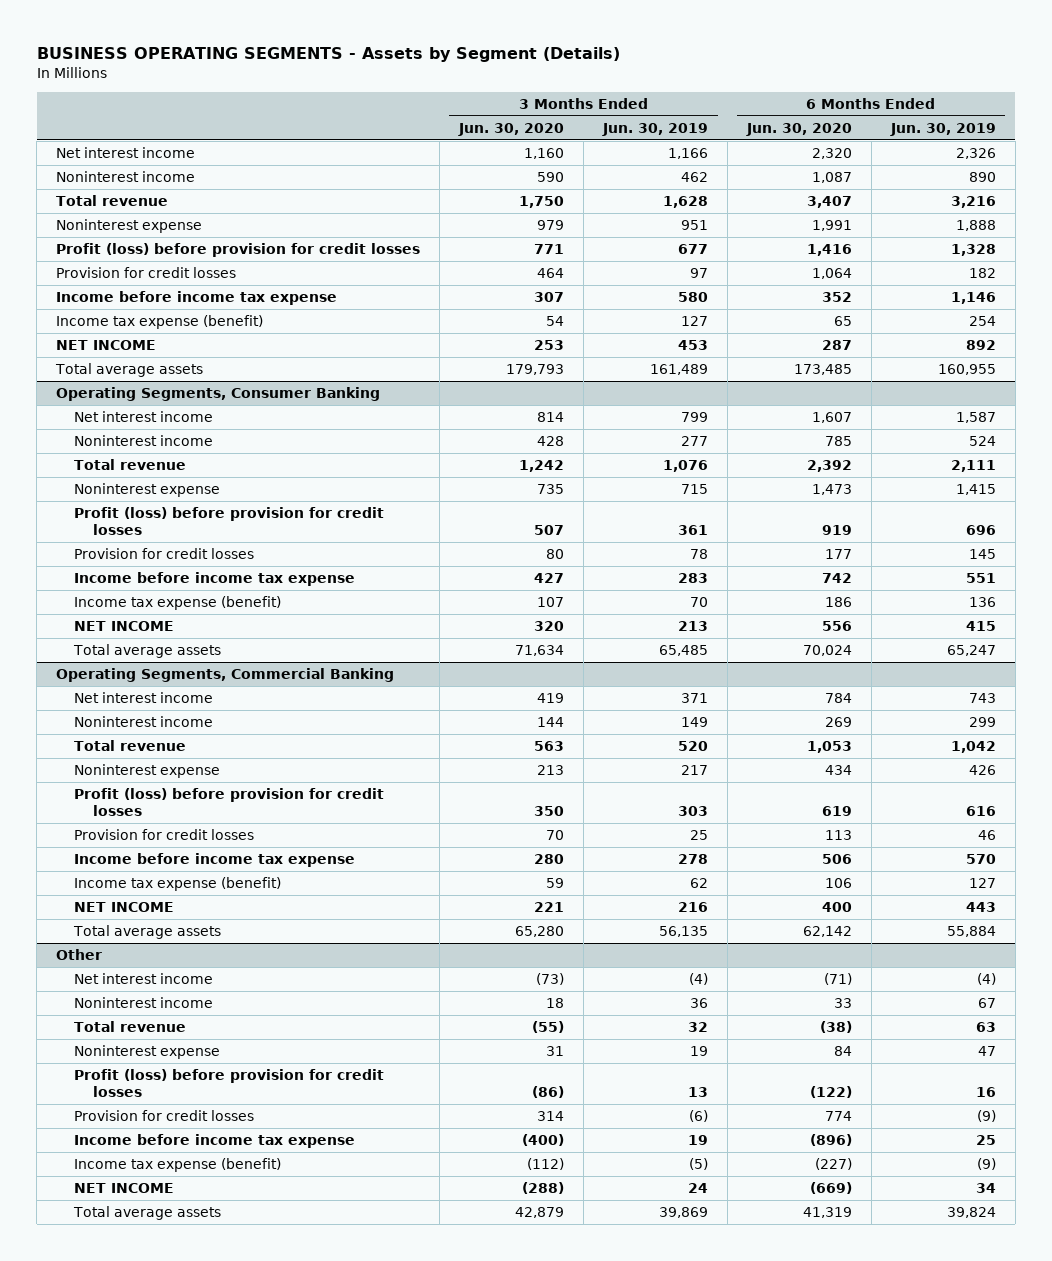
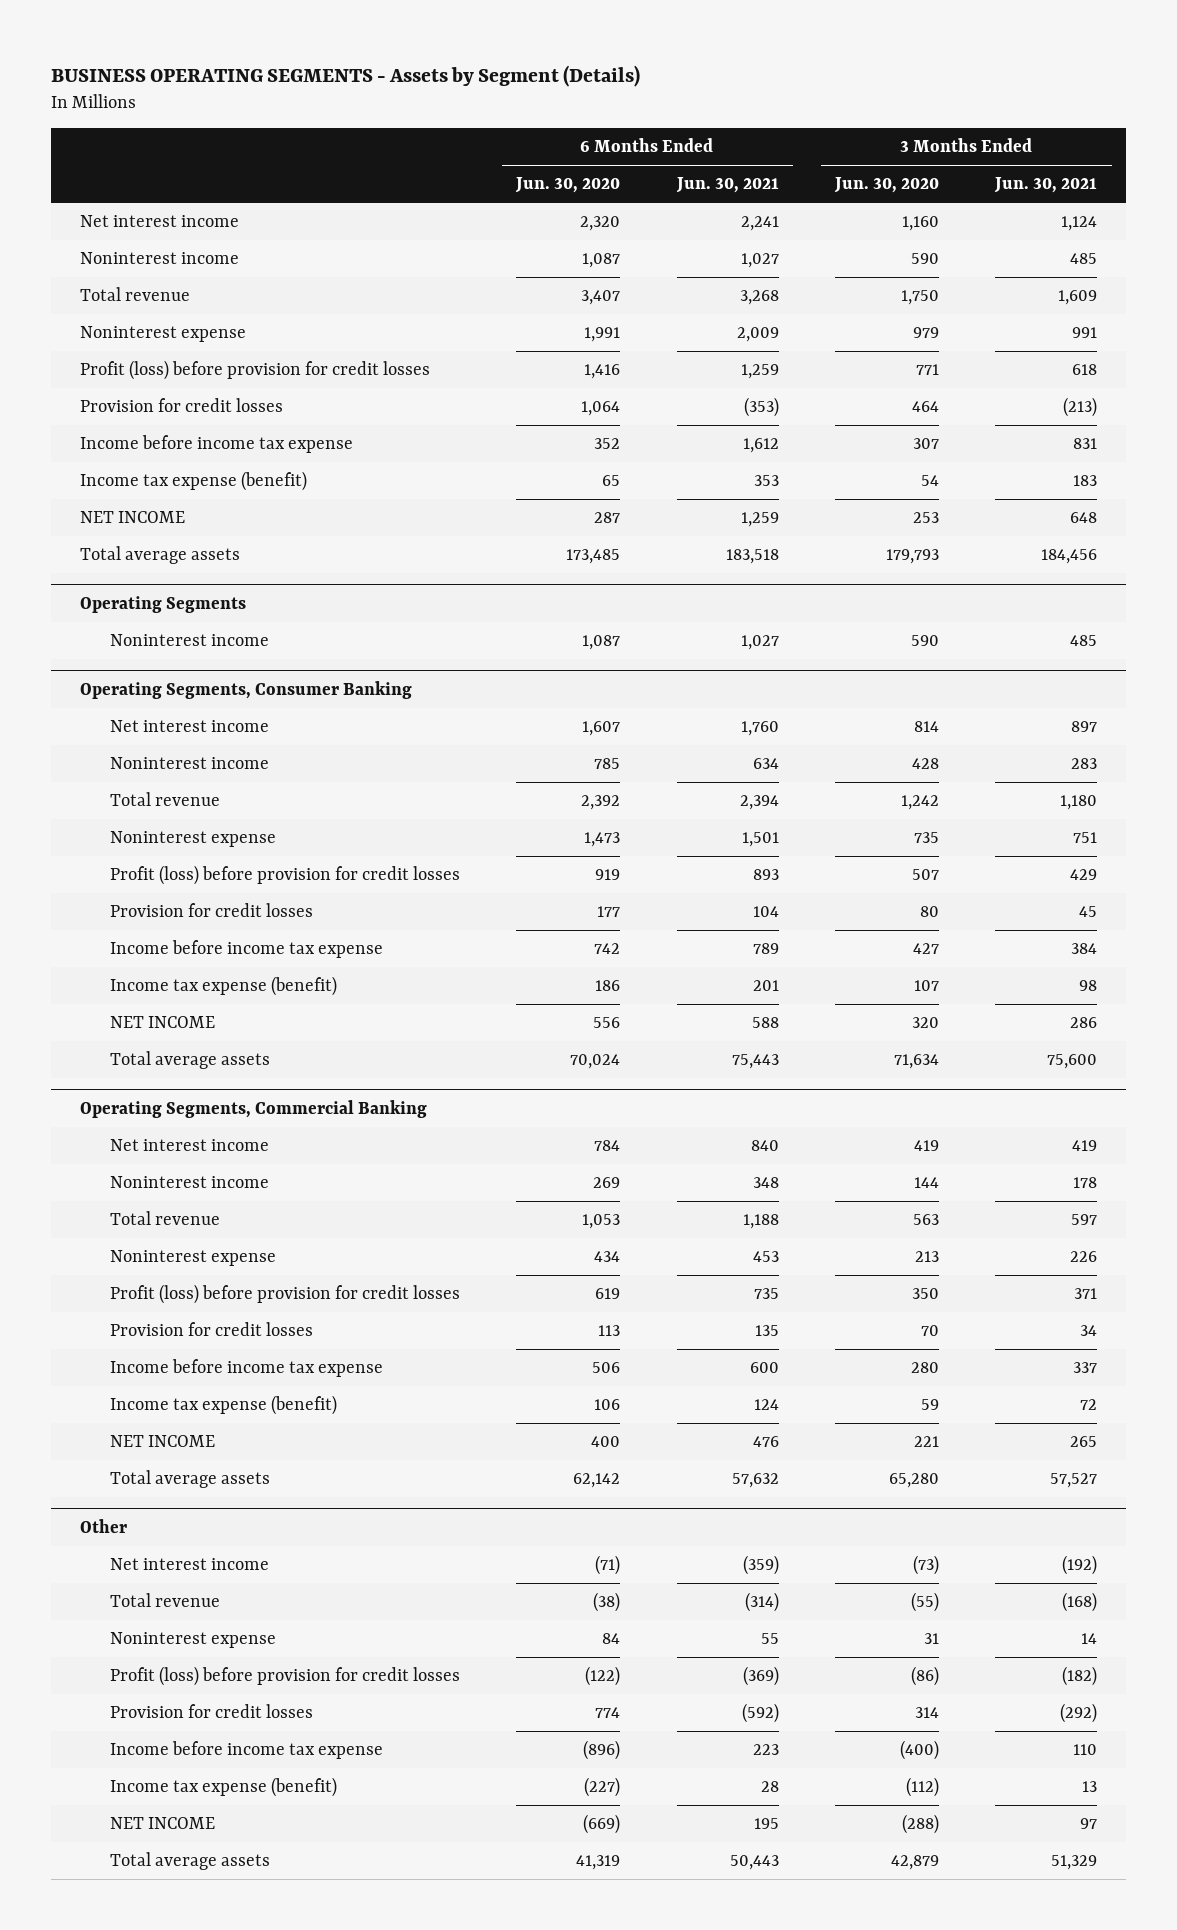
- | 3 Months Ended Jun. 30, 2020 | 3 Months Ended Jun. 30, 2019 | 6 Months Ended Jun. 30, 2020 | 6 Months Ended Jun. 30, 2019
+ | 6 Months Ended Jun. 30, 2020 | 6 Months Ended Jun. 30, 2021 | 3 Months Ended Jun. 30, 2020 | 3 Months Ended Jun. 30, 2021
+ Operating Segments
+ Noninterest income | 1,087 | 1,027 | 590 | 485
@ Other
- Noninterest income | 18 | 36 | 33 | 67

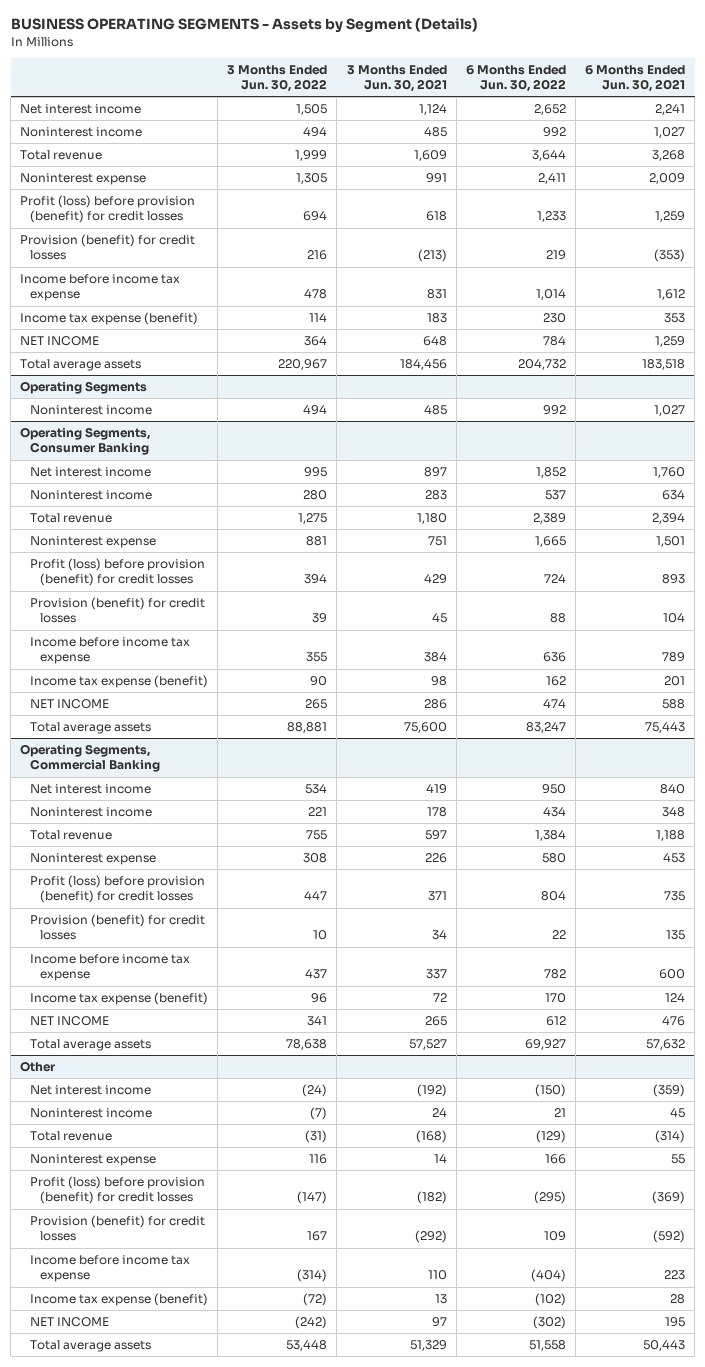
- | 6 Months Ended Jun. 30, 2020 | 6 Months Ended Jun. 30, 2021 | 3 Months Ended Jun. 30, 2020 | 3 Months Ended Jun. 30, 2021
+ | 3 Months Ended Jun. 30, 2022 | 3 Months Ended Jun. 30, 2021 | 6 Months Ended Jun. 30, 2022 | 6 Months Ended Jun. 30, 2021
- Profit (loss) before provision for credit losses | 1,416 | 1,259 | 771 | 618
- Provision for credit losses | 1,064 | (353) | 464 | (213)
+ Profit (loss) before provision (benefit) for credit losses | 694 | 618 | 1,233 | 1,259
+ Provision (benefit) for credit losses | 216 | (213) | 219 | (353)
@ Operating Segments, Consumer Banking
- Profit (loss) before provision for credit losses | 919 | 893 | 507 | 429
- Provision for credit losses | 177 | 104 | 80 | 45
+ Profit (loss) before provision (benefit) for credit losses | 394 | 429 | 724 | 893
+ Provision (benefit) for credit losses | 39 | 45 | 88 | 104
@ Operating Segments, Commercial Banking
- Profit (loss) before provision for credit losses | 619 | 735 | 350 | 371
- Provision for credit losses | 113 | 135 | 70 | 34
+ Profit (loss) before provision (benefit) for credit losses | 447 | 371 | 804 | 735
+ Provision (benefit) for credit losses | 10 | 34 | 22 | 135
@ Other
+ Noninterest income | (7) | 24 | 21 | 45
- Profit (loss) before provision for credit losses | (122) | (369) | (86) | (182)
- Provision for credit losses | 774 | (592) | 314 | (292)
+ Profit (loss) before provision (benefit) for credit losses | (147) | (182) | (295) | (369)
+ Provision (benefit) for credit losses | 167 | (292) | 109 | (592)

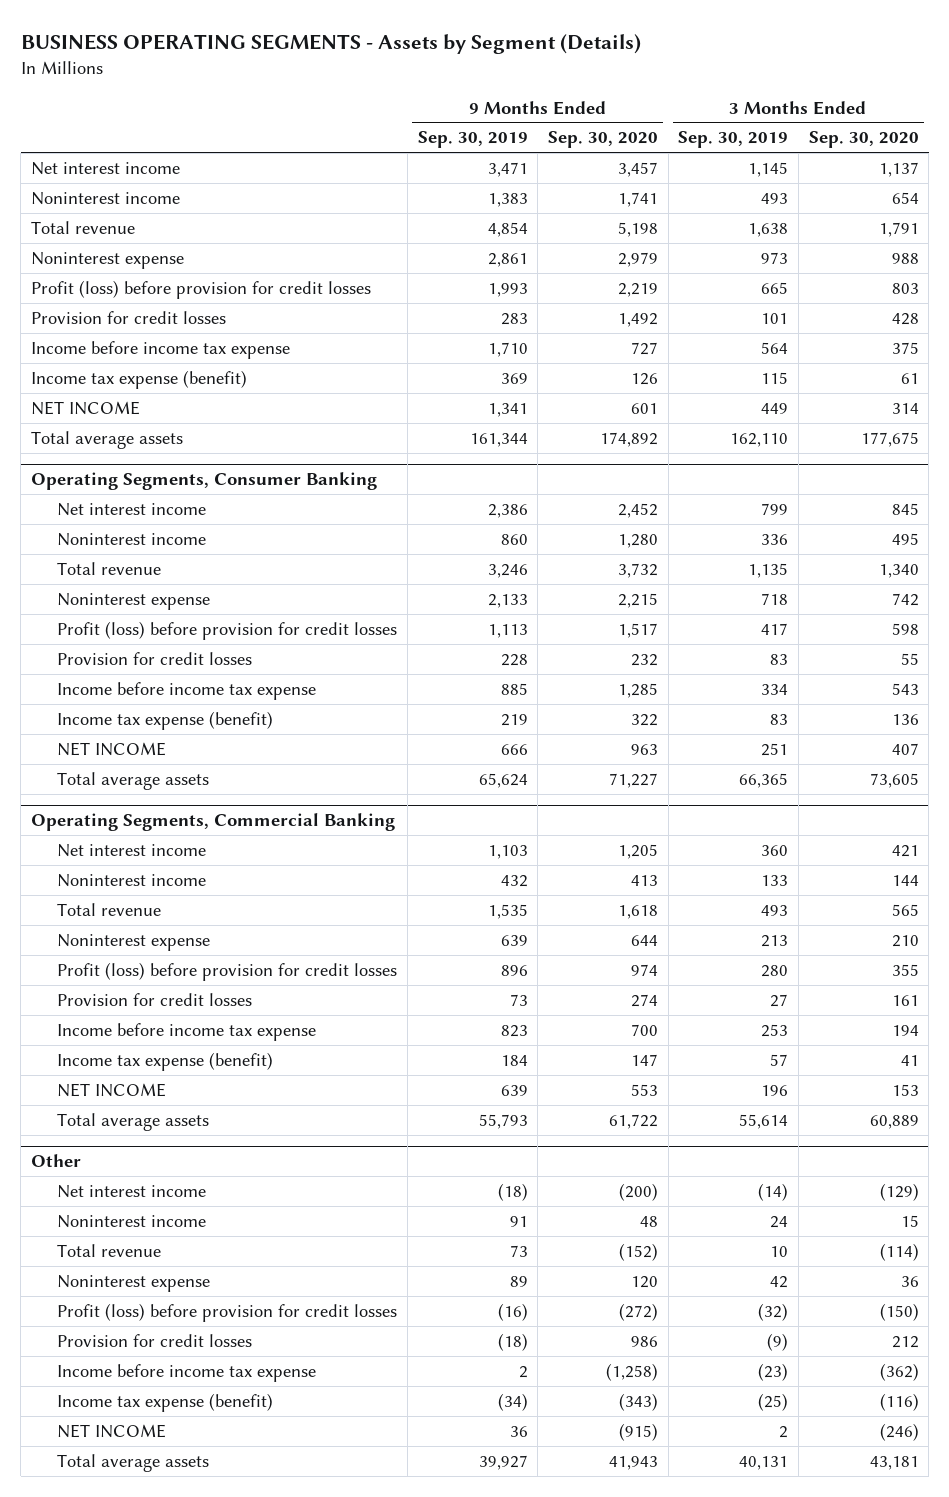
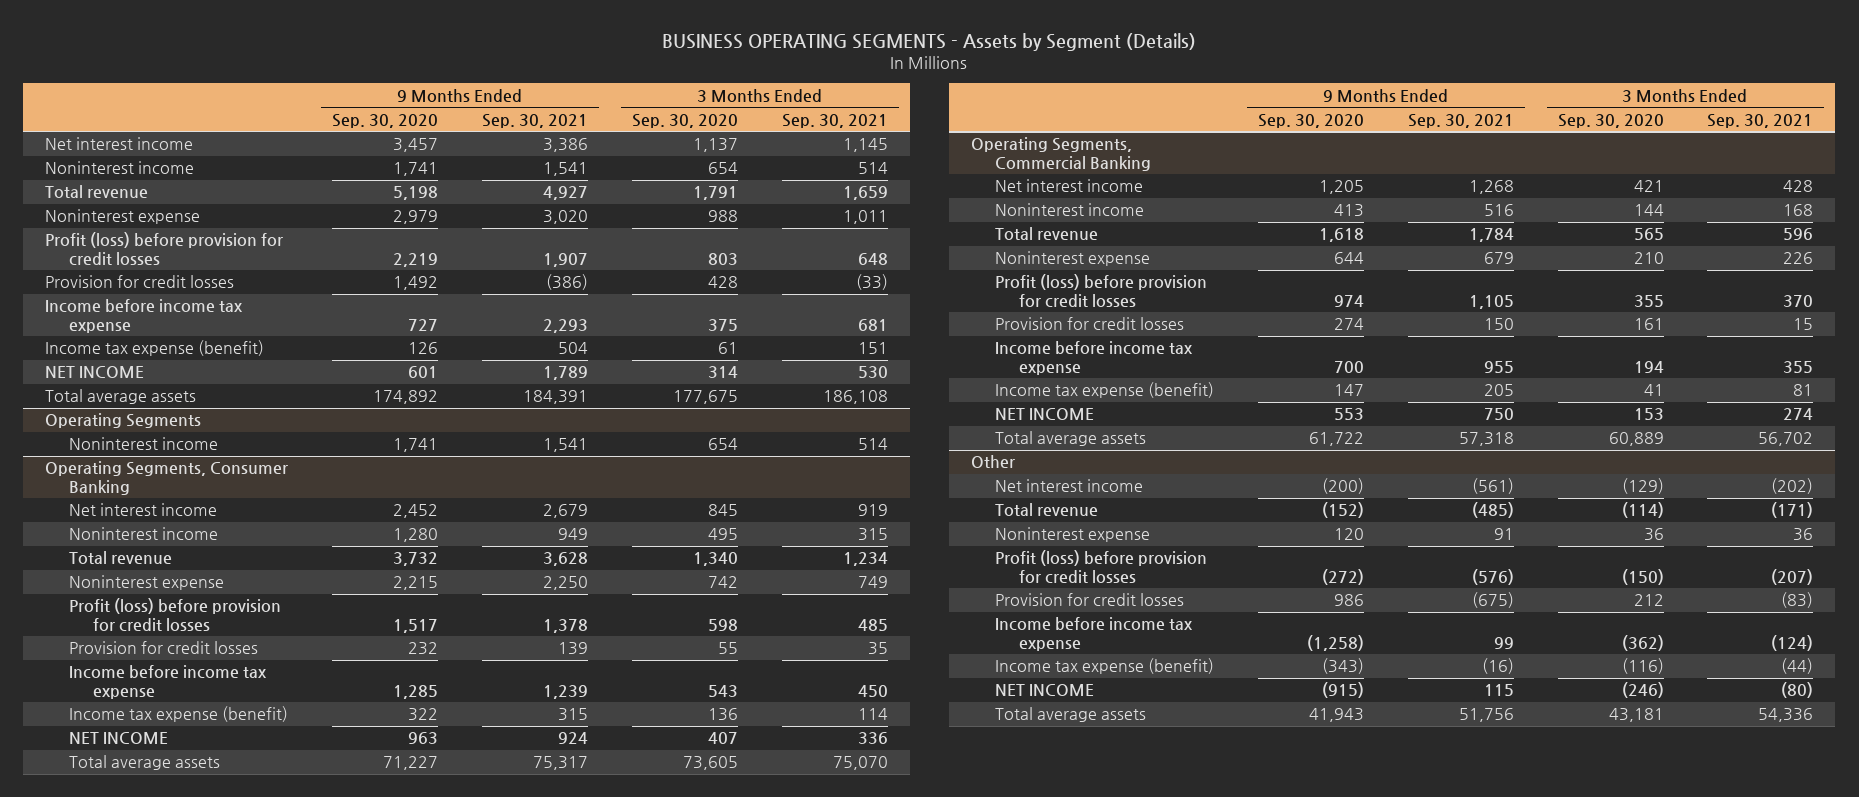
- | 9 Months Ended Sep. 30, 2019 | 9 Months Ended Sep. 30, 2020 | 3 Months Ended Sep. 30, 2019 | 3 Months Ended Sep. 30, 2020
+ | 9 Months Ended Sep. 30, 2020 | 9 Months Ended Sep. 30, 2021 | 3 Months Ended Sep. 30, 2020 | 3 Months Ended Sep. 30, 2021
+ Operating Segments
+ Noninterest income | 1,741 | 1,541 | 654 | 514
@ Other
- Noninterest income | 91 | 48 | 24 | 15

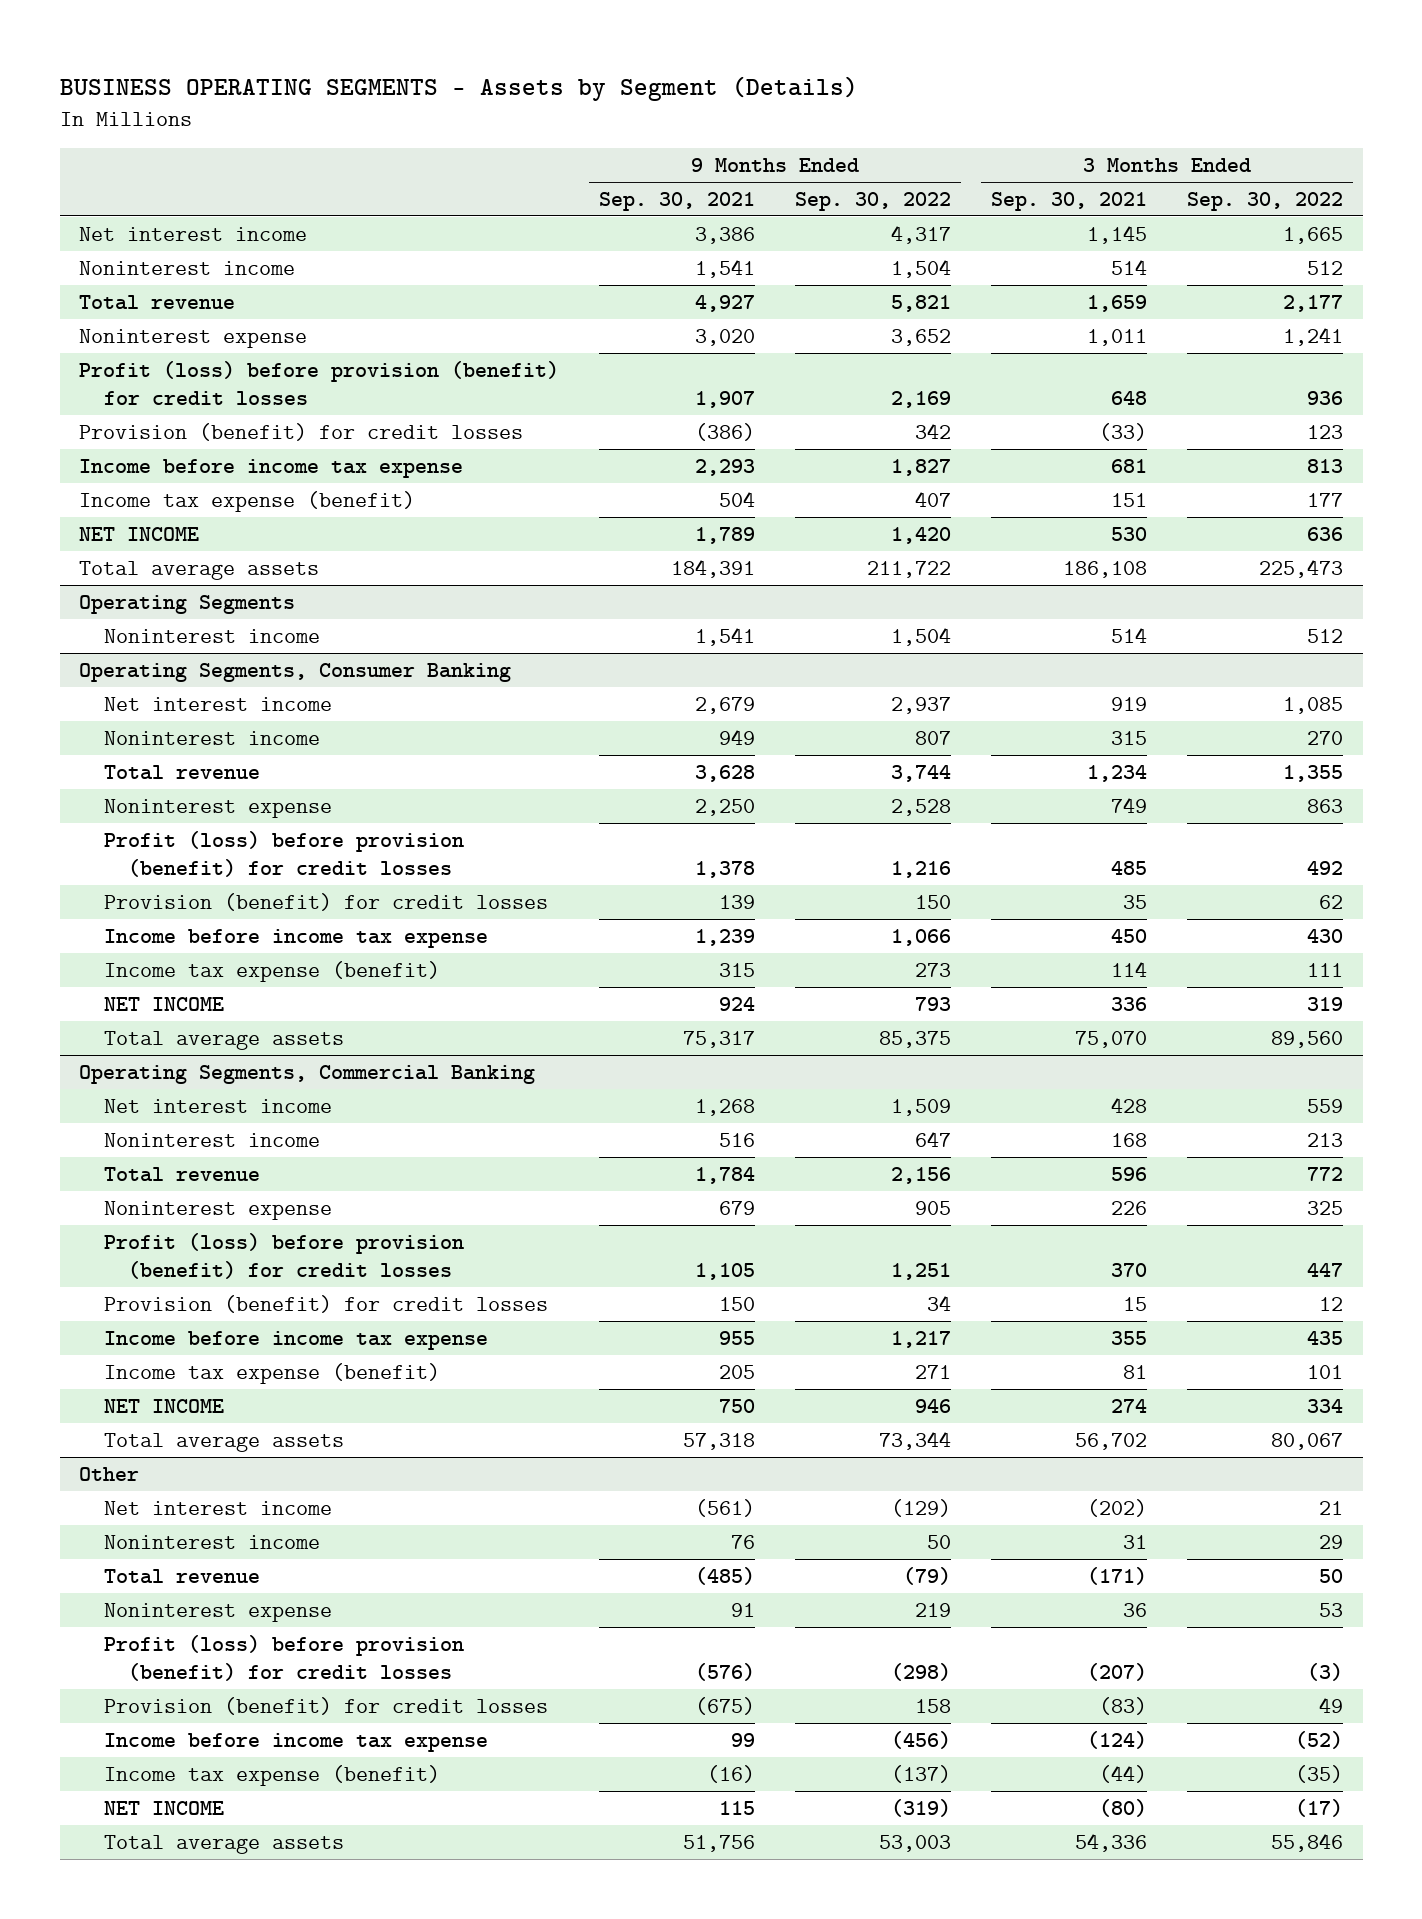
- | 9 Months Ended Sep. 30, 2020 | 9 Months Ended Sep. 30, 2021 | 3 Months Ended Sep. 30, 2020 | 3 Months Ended Sep. 30, 2021
+ | 9 Months Ended Sep. 30, 2021 | 9 Months Ended Sep. 30, 2022 | 3 Months Ended Sep. 30, 2021 | 3 Months Ended Sep. 30, 2022
- Profit (loss) before provision for credit losses | 2,219 | 1,907 | 803 | 648
- Provision for credit losses | 1,492 | (386) | 428 | (33)
+ Profit (loss) before provision (benefit) for credit losses | 1,907 | 2,169 | 648 | 936
+ Provision (benefit) for credit losses | (386) | 342 | (33) | 123
@ Operating Segments, Consumer Banking
- Profit (loss) before provision for credit losses | 1,517 | 1,378 | 598 | 485
- Provision for credit losses | 232 | 139 | 55 | 35
+ Profit (loss) before provision (benefit) for credit losses | 1,378 | 1,216 | 485 | 492
+ Provision (benefit) for credit losses | 139 | 150 | 35 | 62
@ Operating Segments, Commercial Banking
- Profit (loss) before provision for credit losses | 974 | 1,105 | 355 | 370
- Provision for credit losses | 274 | 150 | 161 | 15
+ Profit (loss) before provision (benefit) for credit losses | 1,105 | 1,251 | 370 | 447
+ Provision (benefit) for credit losses | 150 | 34 | 15 | 12
@ Other
+ Noninterest income | 76 | 50 | 31 | 29
- Profit (loss) before provision for credit losses | (272) | (576) | (150) | (207)
- Provision for credit losses | 986 | (675) | 212 | (83)
+ Profit (loss) before provision (benefit) for credit losses | (576) | (298) | (207) | (3)
+ Provision (benefit) for credit losses | (675) | 158 | (83) | 49

